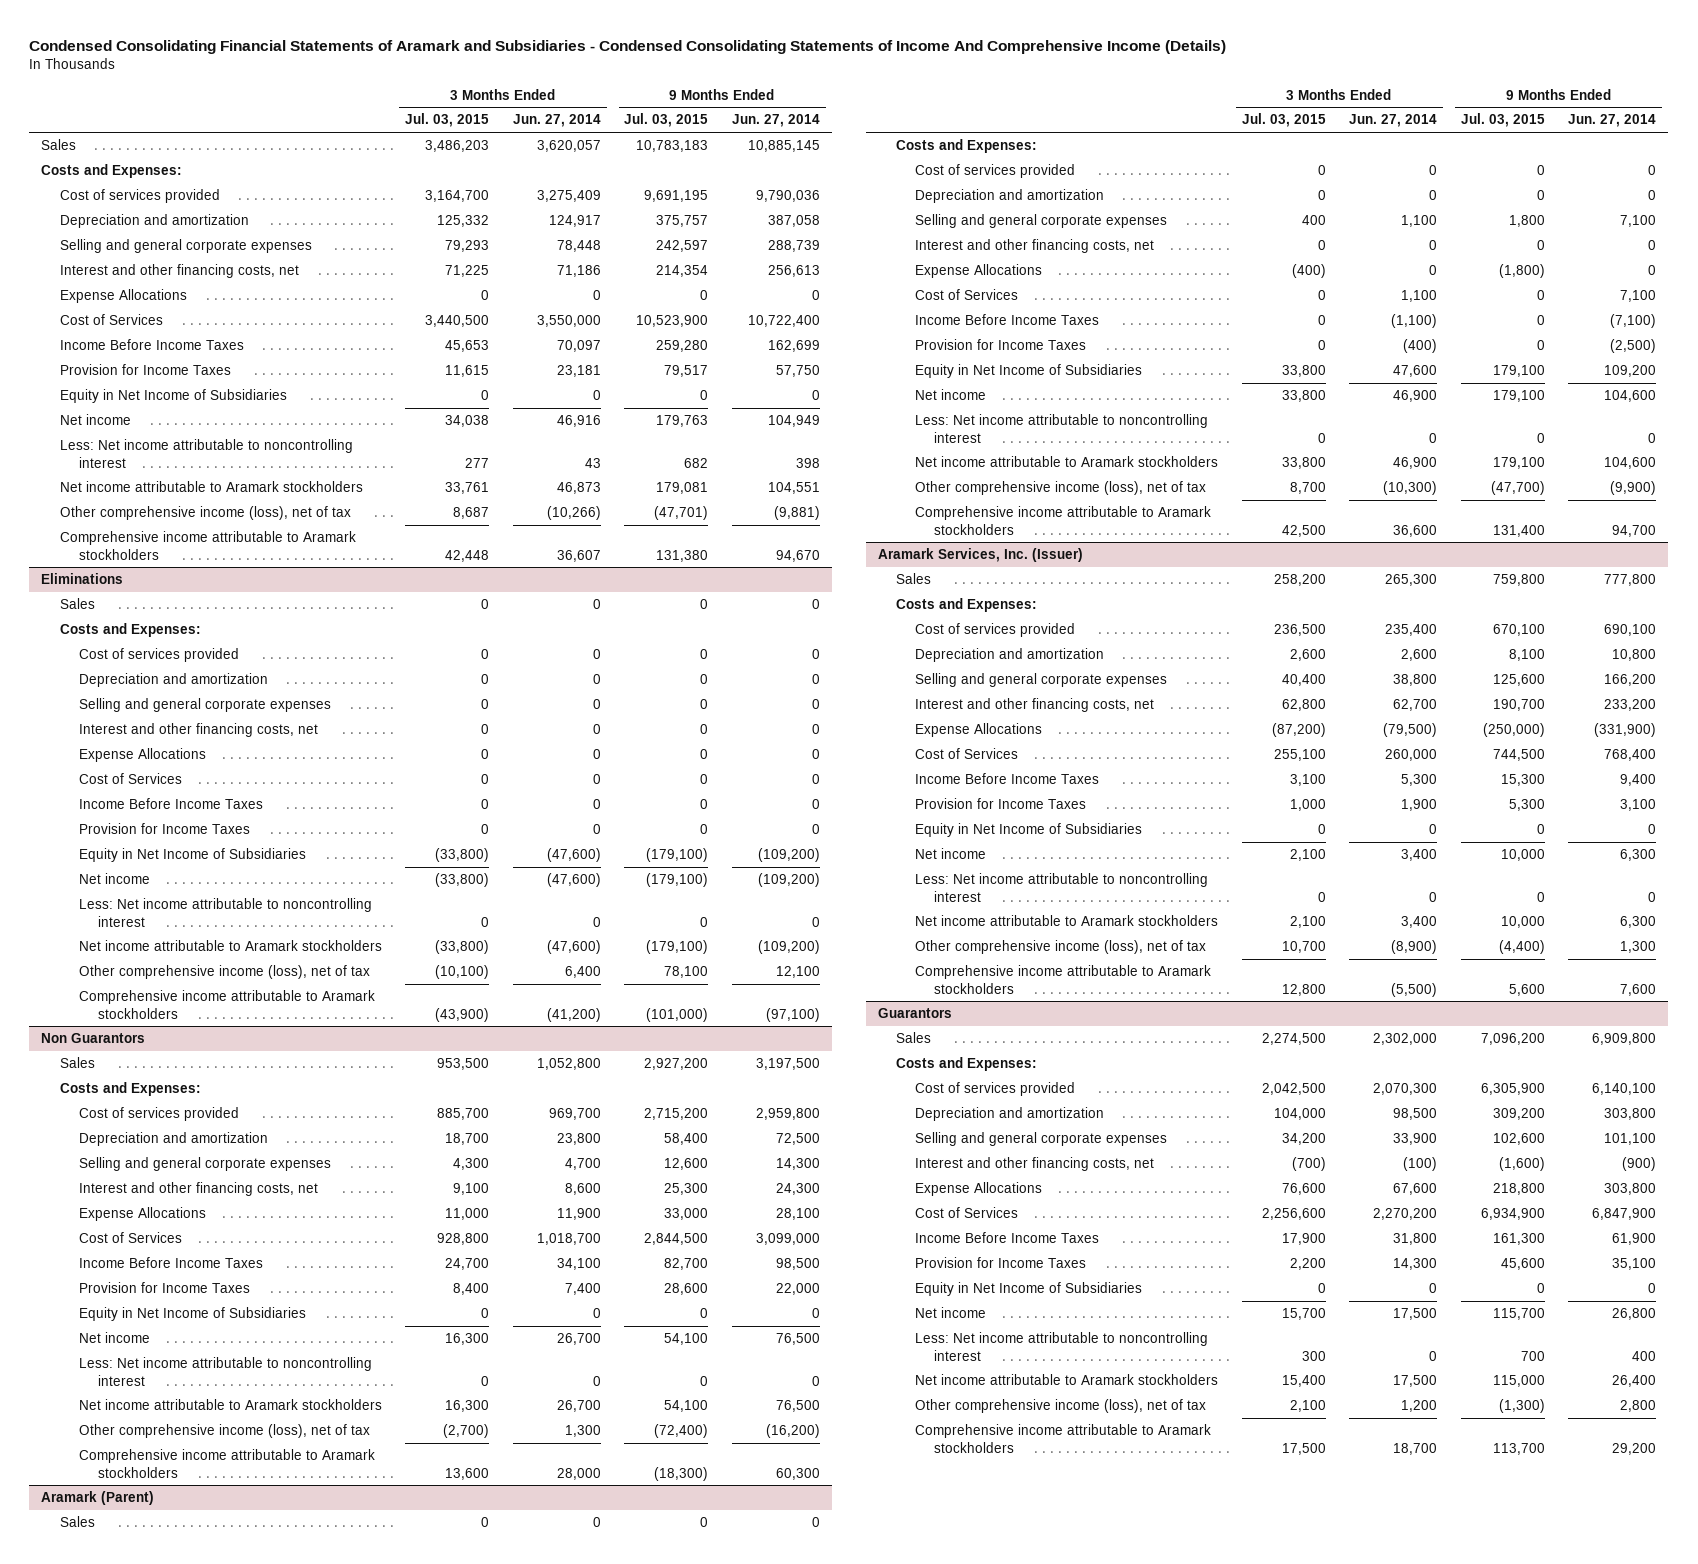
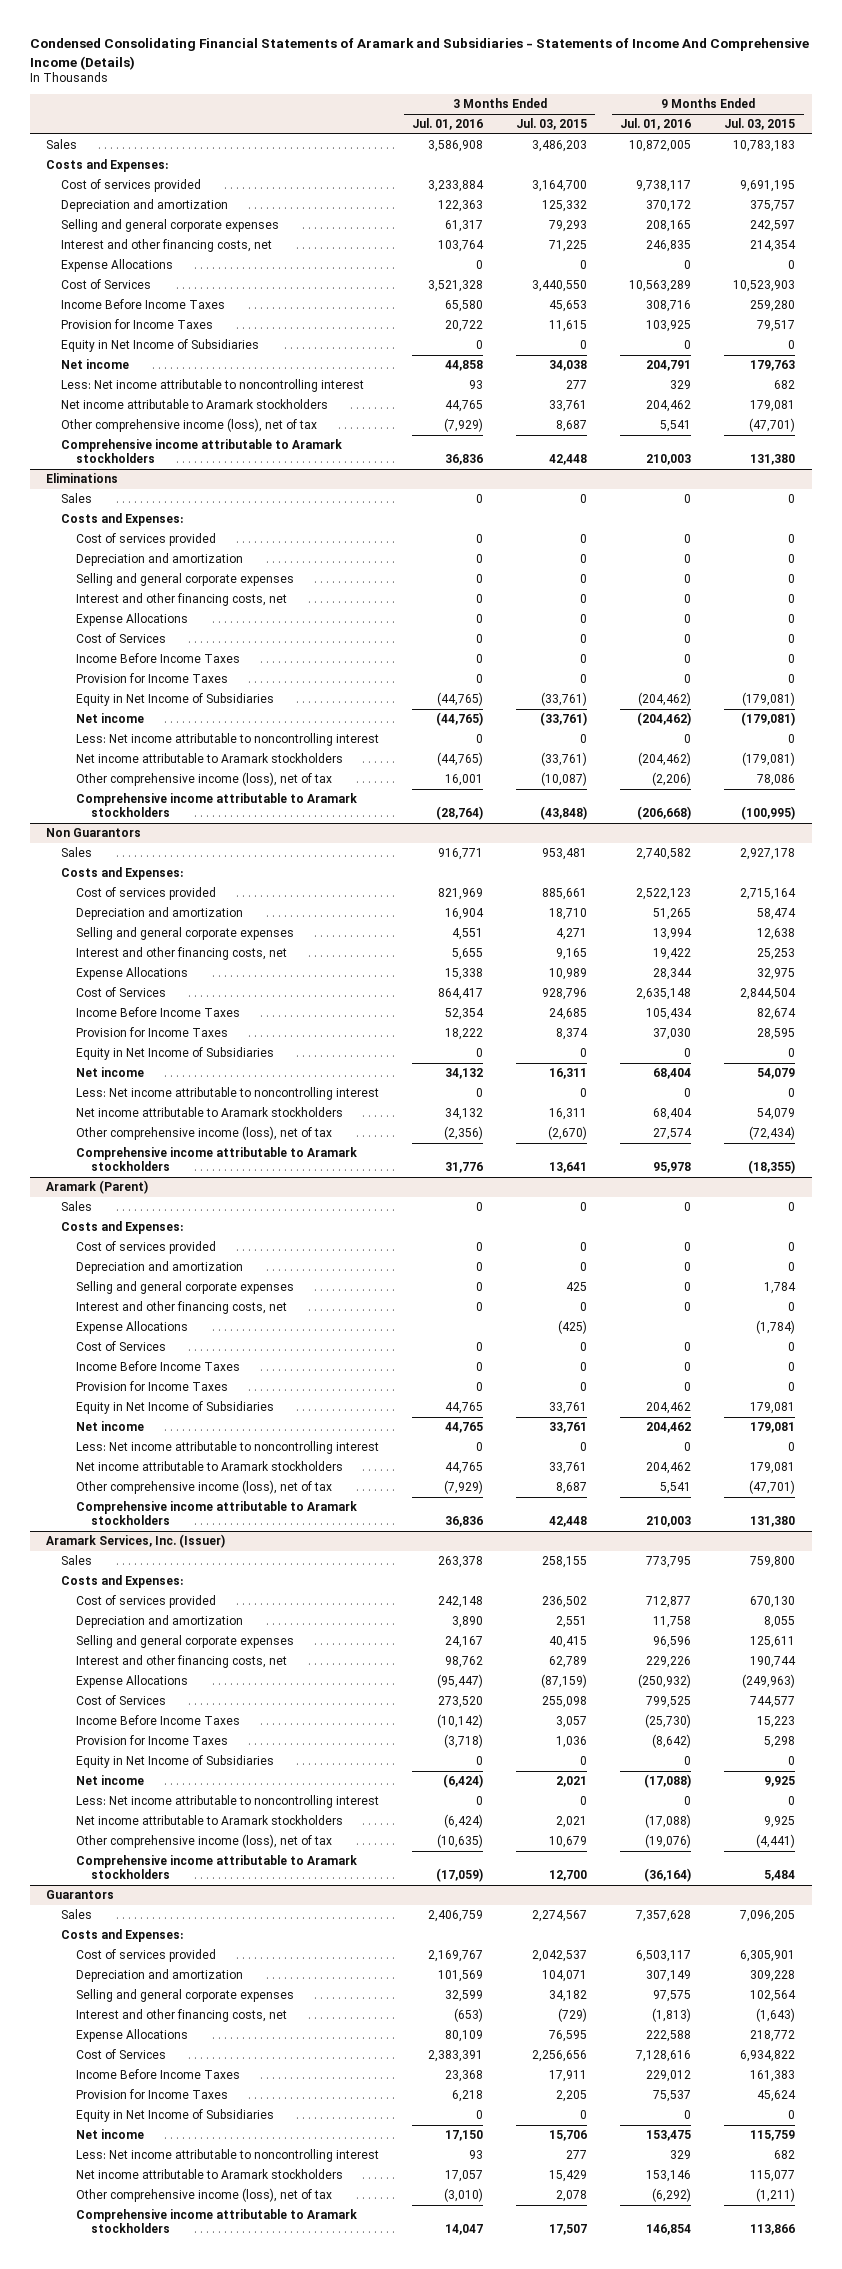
- Condensed Consolidating Financial Statements of Aramark and Subsidiaries - Condensed Consolidating Statements of Income And Comprehensive Income (Details)
+ Condensed Consolidating Financial Statements of Aramark and Subsidiaries - Statements of Income And Comprehensive Income (Details)
- | 3 Months Ended Jul. 03, 2015 | 3 Months Ended Jun. 27, 2014 | 9 Months Ended Jul. 03, 2015 | 9 Months Ended Jun. 27, 2014
+ | 3 Months Ended Jul. 01, 2016 | 3 Months Ended Jul. 03, 2015 | 9 Months Ended Jul. 01, 2016 | 9 Months Ended Jul. 03, 2015
- Cost of Services | 3,440,500 | 3,550,000 | 10,523,900 | 10,722,400
+ Cost of Services | 3,521,328 | 3,440,550 | 10,563,289 | 10,523,903
@ Eliminations
- Equity in Net Income of Subsidiaries | (33,800) | (47,600) | (179,100) | (109,200)
- Net income | (33,800) | (47,600) | (179,100) | (109,200)
+ Equity in Net Income of Subsidiaries | (44,765) | (33,761) | (204,462) | (179,081)
+ Net income | (44,765) | (33,761) | (204,462) | (179,081)
- Net income attributable to Aramark stockholders | (33,800) | (47,600) | (179,100) | (109,200)
- Other comprehensive income (loss), net of tax | (10,100) | 6,400 | 78,100 | 12,100
- Comprehensive income attributable to Aramark stockholders | (43,900) | (41,200) | (101,000) | (97,100)
+ Net income attributable to Aramark stockholders | (44,765) | (33,761) | (204,462) | (179,081)
+ Other comprehensive income (loss), net of tax | 16,001 | (10,087) | (2,206) | 78,086
+ Comprehensive income attributable to Aramark stockholders | (28,764) | (43,848) | (206,668) | (100,995)
@ Non Guarantors
- Sales | 953,500 | 1,052,800 | 2,927,200 | 3,197,500
+ Sales | 916,771 | 953,481 | 2,740,582 | 2,927,178
- Cost of services provided | 885,700 | 969,700 | 2,715,200 | 2,959,800
- Depreciation and amortization | 18,700 | 23,800 | 58,400 | 72,500
- Selling and general corporate expenses | 4,300 | 4,700 | 12,600 | 14,300
- Interest and other financing costs, net | 9,100 | 8,600 | 25,300 | 24,300
- Expense Allocations | 11,000 | 11,900 | 33,000 | 28,100
- Cost of Services | 928,800 | 1,018,700 | 2,844,500 | 3,099,000
- Income Before Income Taxes | 24,700 | 34,100 | 82,700 | 98,500
- Provision for Income Taxes | 8,400 | 7,400 | 28,600 | 22,000
+ Cost of services provided | 821,969 | 885,661 | 2,522,123 | 2,715,164
+ Depreciation and amortization | 16,904 | 18,710 | 51,265 | 58,474
+ Selling and general corporate expenses | 4,551 | 4,271 | 13,994 | 12,638
+ Interest and other financing costs, net | 5,655 | 9,165 | 19,422 | 25,253
+ Expense Allocations | 15,338 | 10,989 | 28,344 | 32,975
+ Cost of Services | 864,417 | 928,796 | 2,635,148 | 2,844,504
+ Income Before Income Taxes | 52,354 | 24,685 | 105,434 | 82,674
+ Provision for Income Taxes | 18,222 | 8,374 | 37,030 | 28,595
- Net income | 16,300 | 26,700 | 54,100 | 76,500
+ Net income | 34,132 | 16,311 | 68,404 | 54,079
- Net income attributable to Aramark stockholders | 16,300 | 26,700 | 54,100 | 76,500
- Other comprehensive income (loss), net of tax | (2,700) | 1,300 | (72,400) | (16,200)
- Comprehensive income attributable to Aramark stockholders | 13,600 | 28,000 | (18,300) | 60,300
+ Net income attributable to Aramark stockholders | 34,132 | 16,311 | 68,404 | 54,079
+ Other comprehensive income (loss), net of tax | (2,356) | (2,670) | 27,574 | (72,434)
+ Comprehensive income attributable to Aramark stockholders | 31,776 | 13,641 | 95,978 | (18,355)
@ Aramark (Parent)
- Selling and general corporate expenses | 400 | 1,100 | 1,800 | 7,100
+ Selling and general corporate expenses | 0 | 425 | 0 | 1,784
- Expense Allocations | (400) | 0 | (1,800) | 0
+ Expense Allocations | | (425) | | (1,784)
- Equity in Net Income of Subsidiaries | 33,800 | 47,600 | 179,100 | 109,200
- Net income | 33,800 | 46,900 | 179,100 | 104,600
+ Equity in Net Income of Subsidiaries | 44,765 | 33,761 | 204,462 | 179,081
+ Net income | 44,765 | 33,761 | 204,462 | 179,081
- Net income attributable to Aramark stockholders | 33,800 | 46,900 | 179,100 | 104,600
- Other comprehensive income (loss), net of tax | 8,700 | (10,300) | (47,700) | (9,900)
- Comprehensive income attributable to Aramark stockholders | 42,500 | 36,600 | 131,400 | 94,700
+ Net income attributable to Aramark stockholders | 44,765 | 33,761 | 204,462 | 179,081
+ Other comprehensive income (loss), net of tax | (7,929) | 8,687 | 5,541 | (47,701)
+ Comprehensive income attributable to Aramark stockholders | 36,836 | 42,448 | 210,003 | 131,380
@ Aramark Services, Inc. (Issuer)
- Sales | 258,200 | 265,300 | 759,800 | 777,800
+ Sales | 263,378 | 258,155 | 773,795 | 759,800
- Cost of services provided | 236,500 | 235,400 | 670,100 | 690,100
- Depreciation and amortization | 2,600 | 2,600 | 8,100 | 10,800
- Selling and general corporate expenses | 40,400 | 38,800 | 125,600 | 166,200
- Interest and other financing costs, net | 62,800 | 62,700 | 190,700 | 233,200
- Expense Allocations | (87,200) | (79,500) | (250,000) | (331,900)
- Cost of Services | 255,100 | 260,000 | 744,500 | 768,400
- Income Before Income Taxes | 3,100 | 5,300 | 15,300 | 9,400
- Provision for Income Taxes | 1,000 | 1,900 | 5,300 | 3,100
+ Cost of services provided | 242,148 | 236,502 | 712,877 | 670,130
+ Depreciation and amortization | 3,890 | 2,551 | 11,758 | 8,055
+ Selling and general corporate expenses | 24,167 | 40,415 | 96,596 | 125,611
+ Interest and other financing costs, net | 98,762 | 62,789 | 229,226 | 190,744
+ Expense Allocations | (95,447) | (87,159) | (250,932) | (249,963)
+ Cost of Services | 273,520 | 255,098 | 799,525 | 744,577
+ Income Before Income Taxes | (10,142) | 3,057 | (25,730) | 15,223
+ Provision for Income Taxes | (3,718) | 1,036 | (8,642) | 5,298
- Net income | 2,100 | 3,400 | 10,000 | 6,300
+ Net income | (6,424) | 2,021 | (17,088) | 9,925
- Net income attributable to Aramark stockholders | 2,100 | 3,400 | 10,000 | 6,300
- Other comprehensive income (loss), net of tax | 10,700 | (8,900) | (4,400) | 1,300
- Comprehensive income attributable to Aramark stockholders | 12,800 | (5,500) | 5,600 | 7,600
+ Net income attributable to Aramark stockholders | (6,424) | 2,021 | (17,088) | 9,925
+ Other comprehensive income (loss), net of tax | (10,635) | 10,679 | (19,076) | (4,441)
+ Comprehensive income attributable to Aramark stockholders | (17,059) | 12,700 | (36,164) | 5,484
@ Guarantors
- Sales | 2,274,500 | 2,302,000 | 7,096,200 | 6,909,800
+ Sales | 2,406,759 | 2,274,567 | 7,357,628 | 7,096,205
- Cost of services provided | 2,042,500 | 2,070,300 | 6,305,900 | 6,140,100
- Depreciation and amortization | 104,000 | 98,500 | 309,200 | 303,800
- Selling and general corporate expenses | 34,200 | 33,900 | 102,600 | 101,100
- Interest and other financing costs, net | (700) | (100) | (1,600) | (900)
- Expense Allocations | 76,600 | 67,600 | 218,800 | 303,800
- Cost of Services | 2,256,600 | 2,270,200 | 6,934,900 | 6,847,900
- Income Before Income Taxes | 17,900 | 31,800 | 161,300 | 61,900
- Provision for Income Taxes | 2,200 | 14,300 | 45,600 | 35,100
+ Cost of services provided | 2,169,767 | 2,042,537 | 6,503,117 | 6,305,901
+ Depreciation and amortization | 101,569 | 104,071 | 307,149 | 309,228
+ Selling and general corporate expenses | 32,599 | 34,182 | 97,575 | 102,564
+ Interest and other financing costs, net | (653) | (729) | (1,813) | (1,643)
+ Expense Allocations | 80,109 | 76,595 | 222,588 | 218,772
+ Cost of Services | 2,383,391 | 2,256,656 | 7,128,616 | 6,934,822
+ Income Before Income Taxes | 23,368 | 17,911 | 229,012 | 161,383
+ Provision for Income Taxes | 6,218 | 2,205 | 75,537 | 45,624
- Net income | 15,700 | 17,500 | 115,700 | 26,800
- Less: Net income attributable to noncontrolling interest | 300 | 0 | 700 | 400
- Net income attributable to Aramark stockholders | 15,400 | 17,500 | 115,000 | 26,400
- Other comprehensive income (loss), net of tax | 2,100 | 1,200 | (1,300) | 2,800
- Comprehensive income attributable to Aramark stockholders | 17,500 | 18,700 | 113,700 | 29,200
+ Net income | 17,150 | 15,706 | 153,475 | 115,759
+ Less: Net income attributable to noncontrolling interest | 93 | 277 | 329 | 682
+ Net income attributable to Aramark stockholders | 17,057 | 15,429 | 153,146 | 115,077
+ Other comprehensive income (loss), net of tax | (3,010) | 2,078 | (6,292) | (1,211)
+ Comprehensive income attributable to Aramark stockholders | 14,047 | 17,507 | 146,854 | 113,866

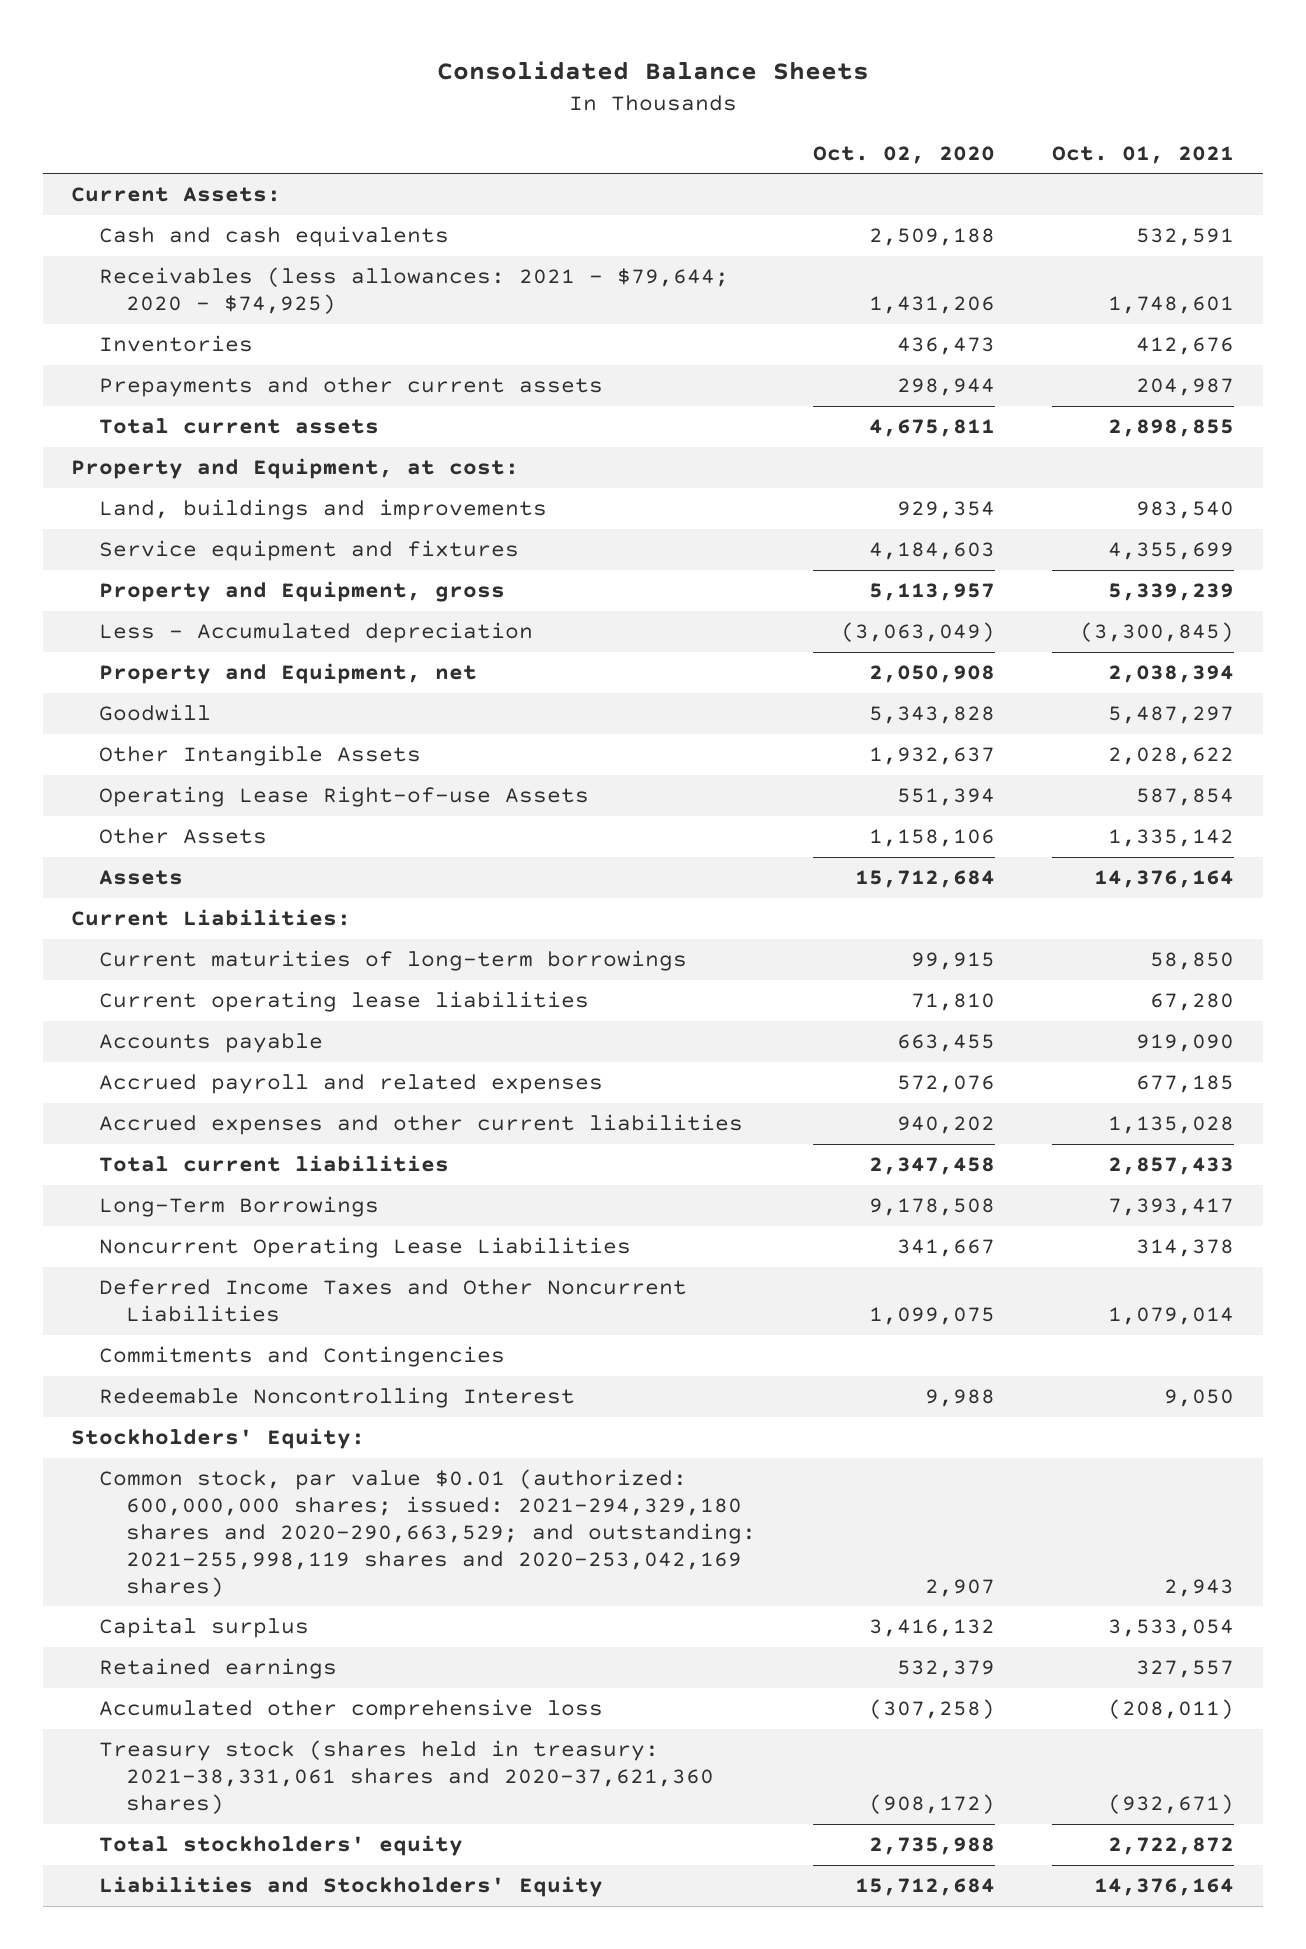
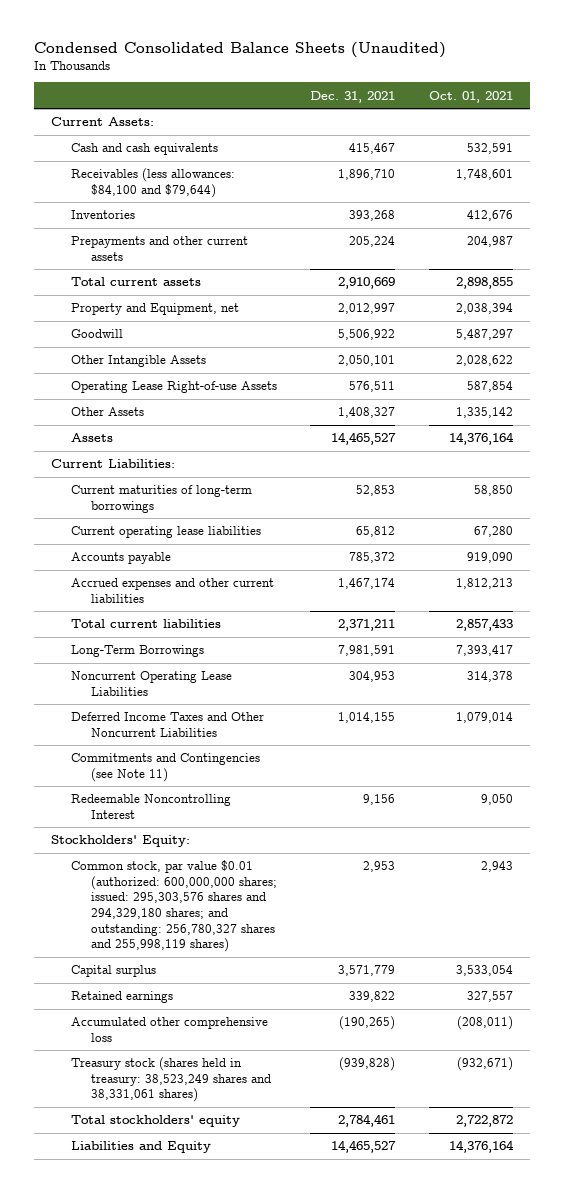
- Consolidated Balance Sheets
+ Condensed Consolidated Balance Sheets (Unaudited)
- | Oct. 02, 2020 | Oct. 01, 2021
+ | Dec. 31, 2021 | Oct. 01, 2021
- Receivables (less allowances: 2021 - $79,644; 2020 - $74,925) | 1,431,206 | 1,748,601
+ Receivables (less allowances: $84,100 and $79,644) | 1,896,710 | 1,748,601
- Property and Equipment, at cost:
- Land, buildings and improvements | 929,354 | 983,540
- Service equipment and fixtures | 4,184,603 | 4,355,699
- Property and Equipment, gross | 5,113,957 | 5,339,239
- Less - Accumulated depreciation | (3,063,049) | (3,300,845)
- Accrued payroll and related expenses | 572,076 | 677,185
- Accrued expenses and other current liabilities | 940,202 | 1,135,028
+ Accrued expenses and other current liabilities | 1,467,174 | 1,812,213
- Commitments and Contingencies
+ Commitments and Contingencies (see Note 11)
- Common stock, par value $0.01 (authorized: 600,000,000 shares; issued: 2021-294,329,180 shares and 2020-290,663,529; and outstanding: 2021-255,998,119 shares and 2020-253,042,169 shares) | 2,907 | 2,943
+ Common stock, par value $0.01 (authorized: 600,000,000 shares; issued: 295,303,576 shares and 294,329,180 shares; and outstanding: 256,780,327 shares and 255,998,119 shares) | 2,953 | 2,943
- Treasury stock (shares held in treasury: 2021-38,331,061 shares and 2020-37,621,360 shares) | (908,172) | (932,671)
+ Treasury stock (shares held in treasury: 38,523,249 shares and 38,331,061 shares) | (939,828) | (932,671)
- Liabilities and Stockholders' Equity | 15,712,684 | 14,376,164
+ Liabilities and Equity | 14,465,527 | 14,376,164

